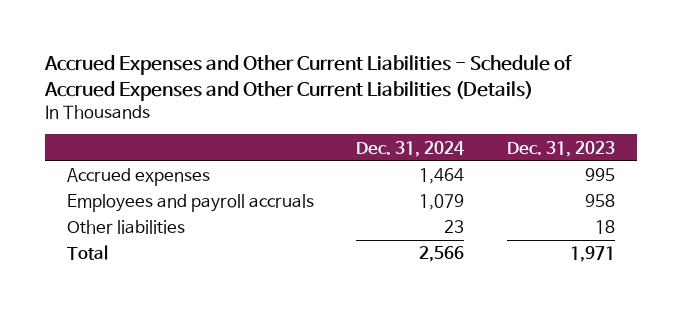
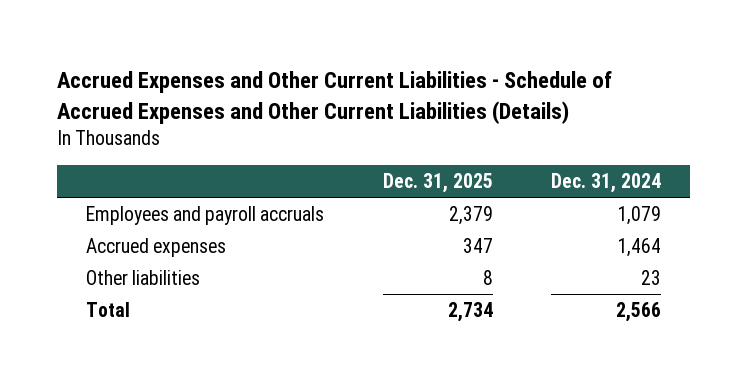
- | Dec. 31, 2024 | Dec. 31, 2023
+ | Dec. 31, 2025 | Dec. 31, 2024
moved down: Accrued expenses | 347 | 1,464

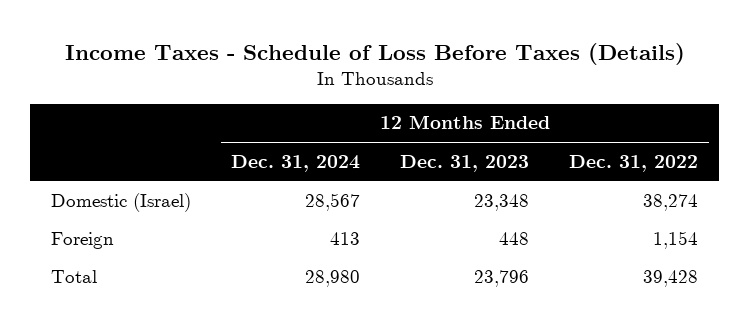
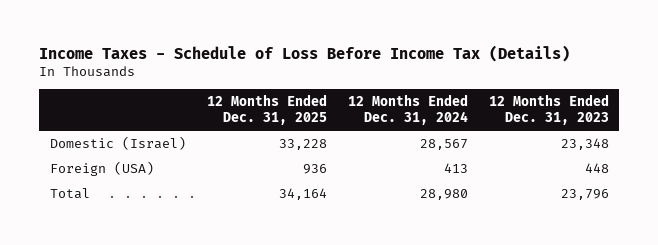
- Income Taxes - Schedule of Loss Before Taxes (Details)
+ Income Taxes - Schedule of Loss Before Income Tax (Details)
- | 12 Months Ended Dec. 31, 2024 | 12 Months Ended Dec. 31, 2023 | 12 Months Ended Dec. 31, 2022
+ | 12 Months Ended Dec. 31, 2025 | 12 Months Ended Dec. 31, 2024 | 12 Months Ended Dec. 31, 2023
- Foreign | 413 | 448 | 1,154
+ Foreign (USA) | 936 | 413 | 448

